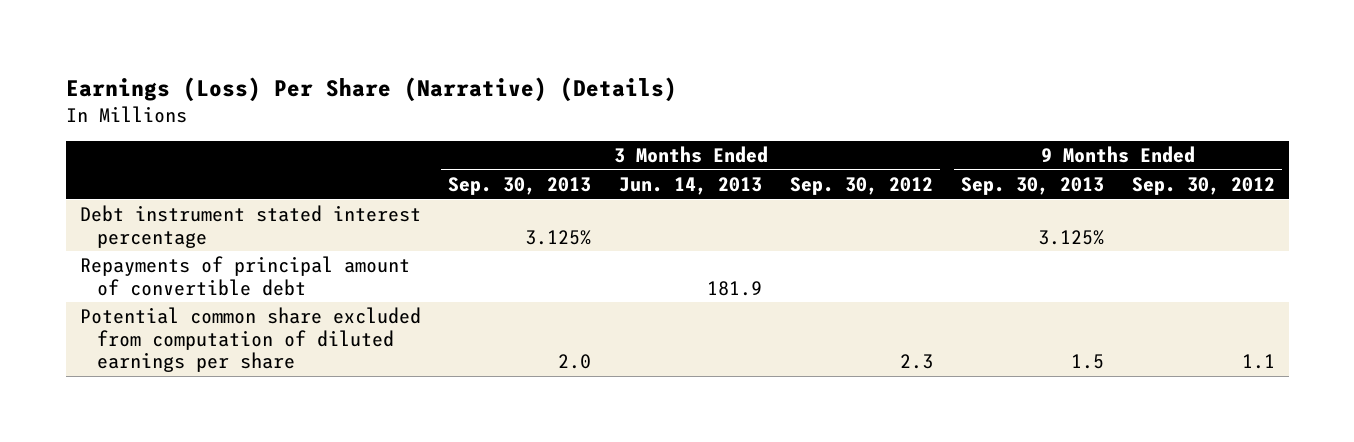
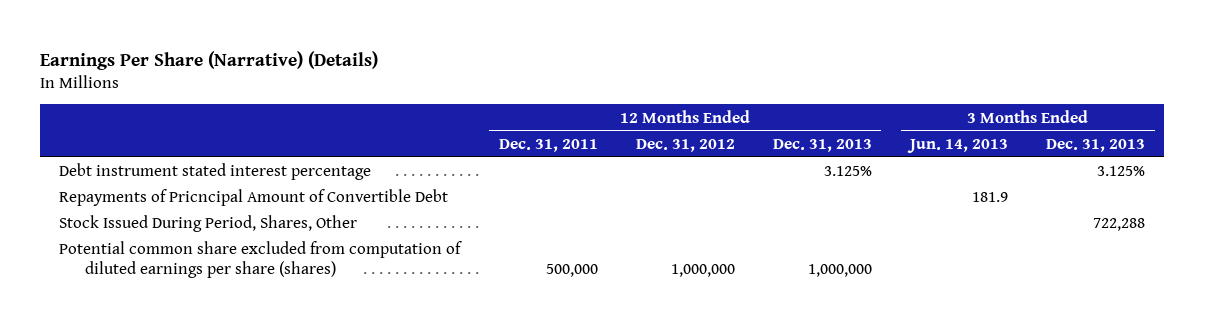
- Earnings (Loss) Per Share (Narrative) (Details)
+ Earnings Per Share (Narrative) (Details)
- | 3 Months Ended Sep. 30, 2013 | 3 Months Ended Jun. 14, 2013 | 3 Months Ended Sep. 30, 2012 | 9 Months Ended Sep. 30, 2013 | 9 Months Ended Sep. 30, 2012
+ | 12 Months Ended Dec. 31, 2011 | 12 Months Ended Dec. 31, 2012 | 12 Months Ended Dec. 31, 2013 | 3 Months Ended Jun. 14, 2013 | 3 Months Ended Dec. 31, 2013
- Repayments of principal amount of convertible debt | | 181.9 | | |
- Potential common share excluded from computation of diluted earnings per share | 2.0 | | 2.3 | 1.5 | 1.1
+ Repayments of Pricncipal Amount of Convertible Debt | | | | 181.9 |
+ Stock Issued During Period, Shares, Other | | | | | 722,288
+ Potential common share excluded from computation of diluted earnings per share (shares) | 500,000 | 1,000,000 | 1,000,000 | |

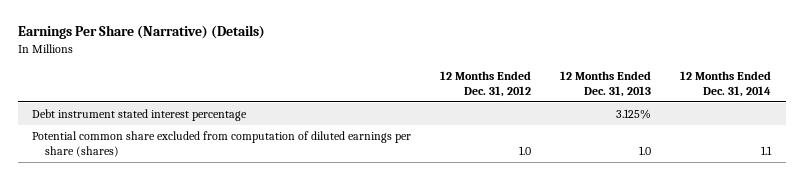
- | 12 Months Ended Dec. 31, 2011 | 12 Months Ended Dec. 31, 2012 | 12 Months Ended Dec. 31, 2013 | 3 Months Ended Jun. 14, 2013 | 3 Months Ended Dec. 31, 2013
+ | 12 Months Ended Dec. 31, 2012 | 12 Months Ended Dec. 31, 2013 | 12 Months Ended Dec. 31, 2014
- Repayments of Pricncipal Amount of Convertible Debt | | | | 181.9 |
- Stock Issued During Period, Shares, Other | | | | | 722,288
- Potential common share excluded from computation of diluted earnings per share (shares) | 500,000 | 1,000,000 | 1,000,000 | |
+ Potential common share excluded from computation of diluted earnings per share (shares) | 1.0 | 1.0 | 1.1

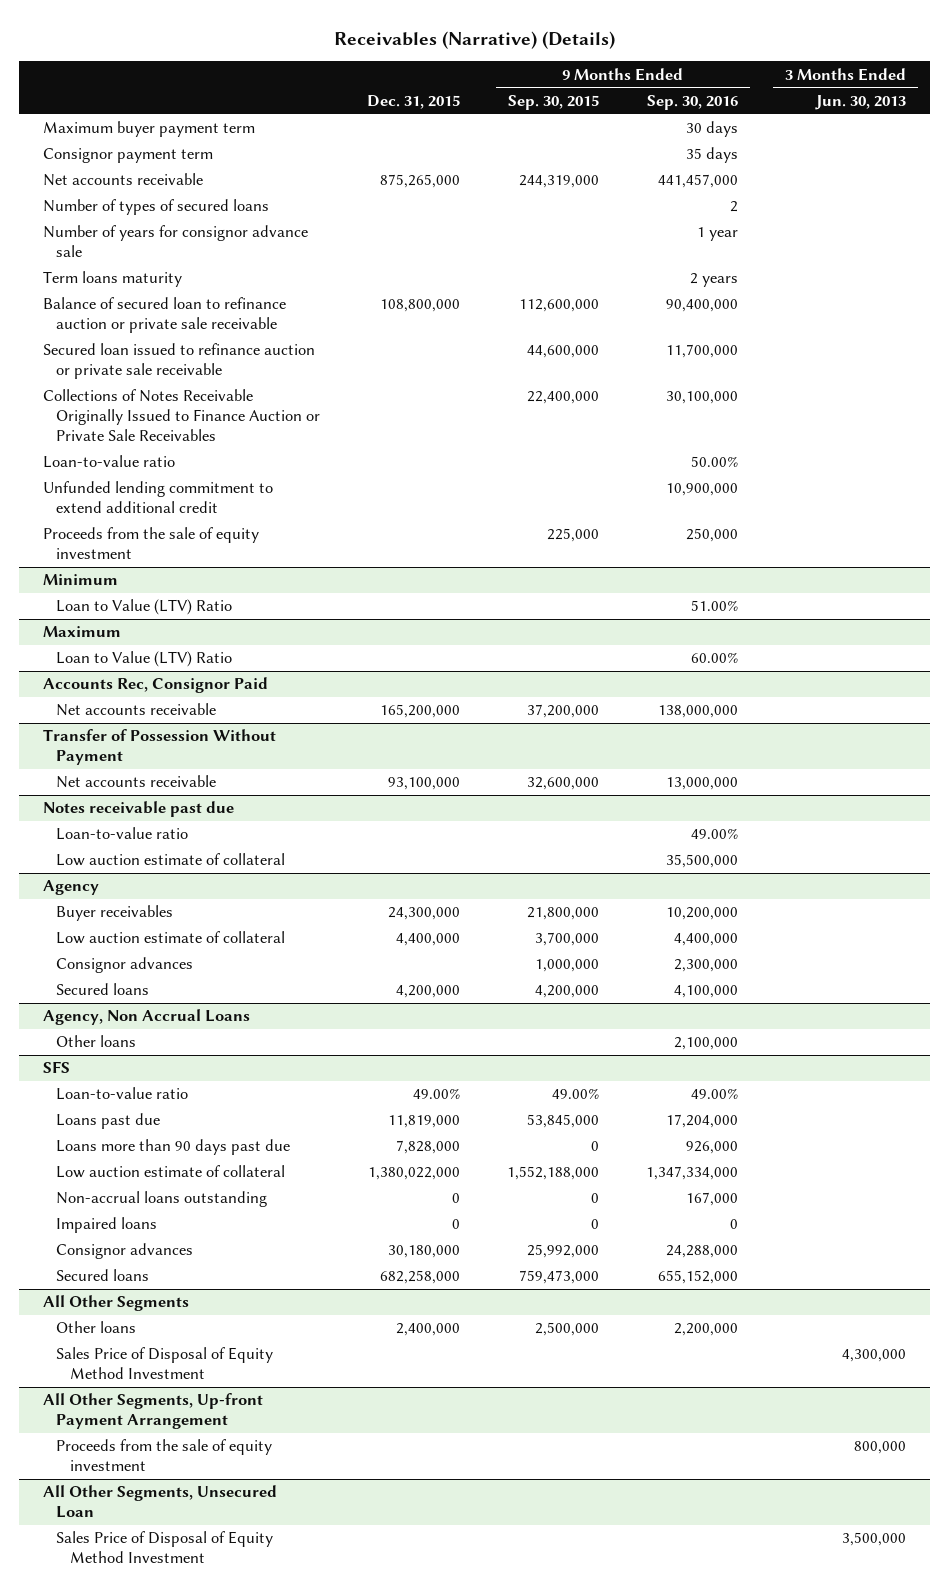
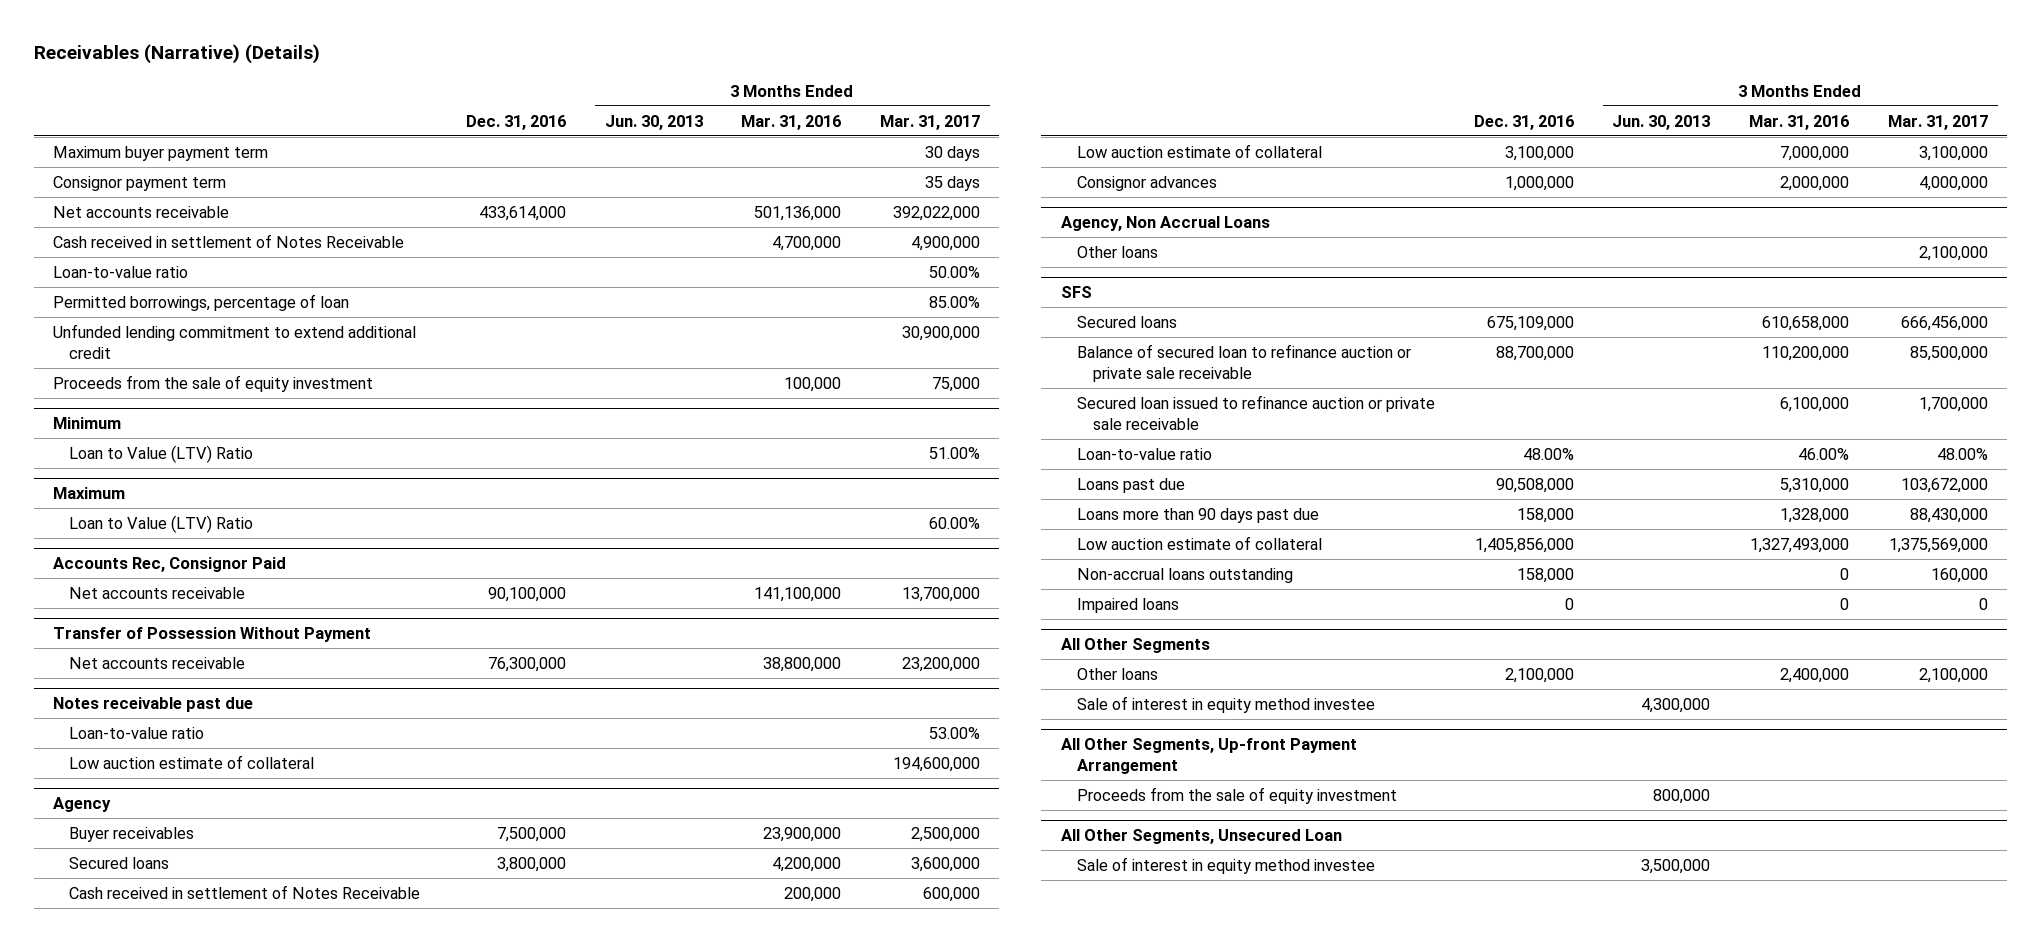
- | Dec. 31, 2015 | 9 Months Ended Sep. 30, 2015 | 9 Months Ended Sep. 30, 2016 | 3 Months Ended Jun. 30, 2013
+ | Dec. 31, 2016 | 3 Months Ended Jun. 30, 2013 | 3 Months Ended Mar. 31, 2016 | 3 Months Ended Mar. 31, 2017
- Number of types of secured loans | | | 2 |
- Number of years for consignor advance sale | | | 1 year |
- Term loans maturity | | | 2 years |
- Balance of secured loan to refinance auction or private sale receivable | 108,800,000 | 112,600,000 | 90,400,000 |
- Secured loan issued to refinance auction or private sale receivable | | 44,600,000 | 11,700,000 |
- Collections of Notes Receivable Originally Issued to Finance Auction or Private Sale Receivables | | 22,400,000 | 30,100,000 |
+ Cash received in settlement of Notes Receivable | | | 4,700,000 | 4,900,000
+ Permitted borrowings, percentage of loan | | | | 85.00%
@ Agency
moved up: Secured loans | 3,800,000 | | 4,200,000 | 3,600,000
+ Cash received in settlement of Notes Receivable | | | 200,000 | 600,000
@ SFS
moved up: Secured loans | 675,109,000 | | 610,658,000 | 666,456,000
+ Balance of secured loan to refinance auction or private sale receivable | 88,700,000 | | 110,200,000 | 85,500,000
+ Secured loan issued to refinance auction or private sale receivable | | | 6,100,000 | 1,700,000
- Consignor advances | 30,180,000 | 25,992,000 | 24,288,000 |
@ All Other Segments
- Sales Price of Disposal of Equity Method Investment | | | | 4,300,000
+ Sale of interest in equity method investee | | 4,300,000 | |
@ All Other Segments, Unsecured Loan
- Sales Price of Disposal of Equity Method Investment | | | | 3,500,000
+ Sale of interest in equity method investee | | 3,500,000 | |

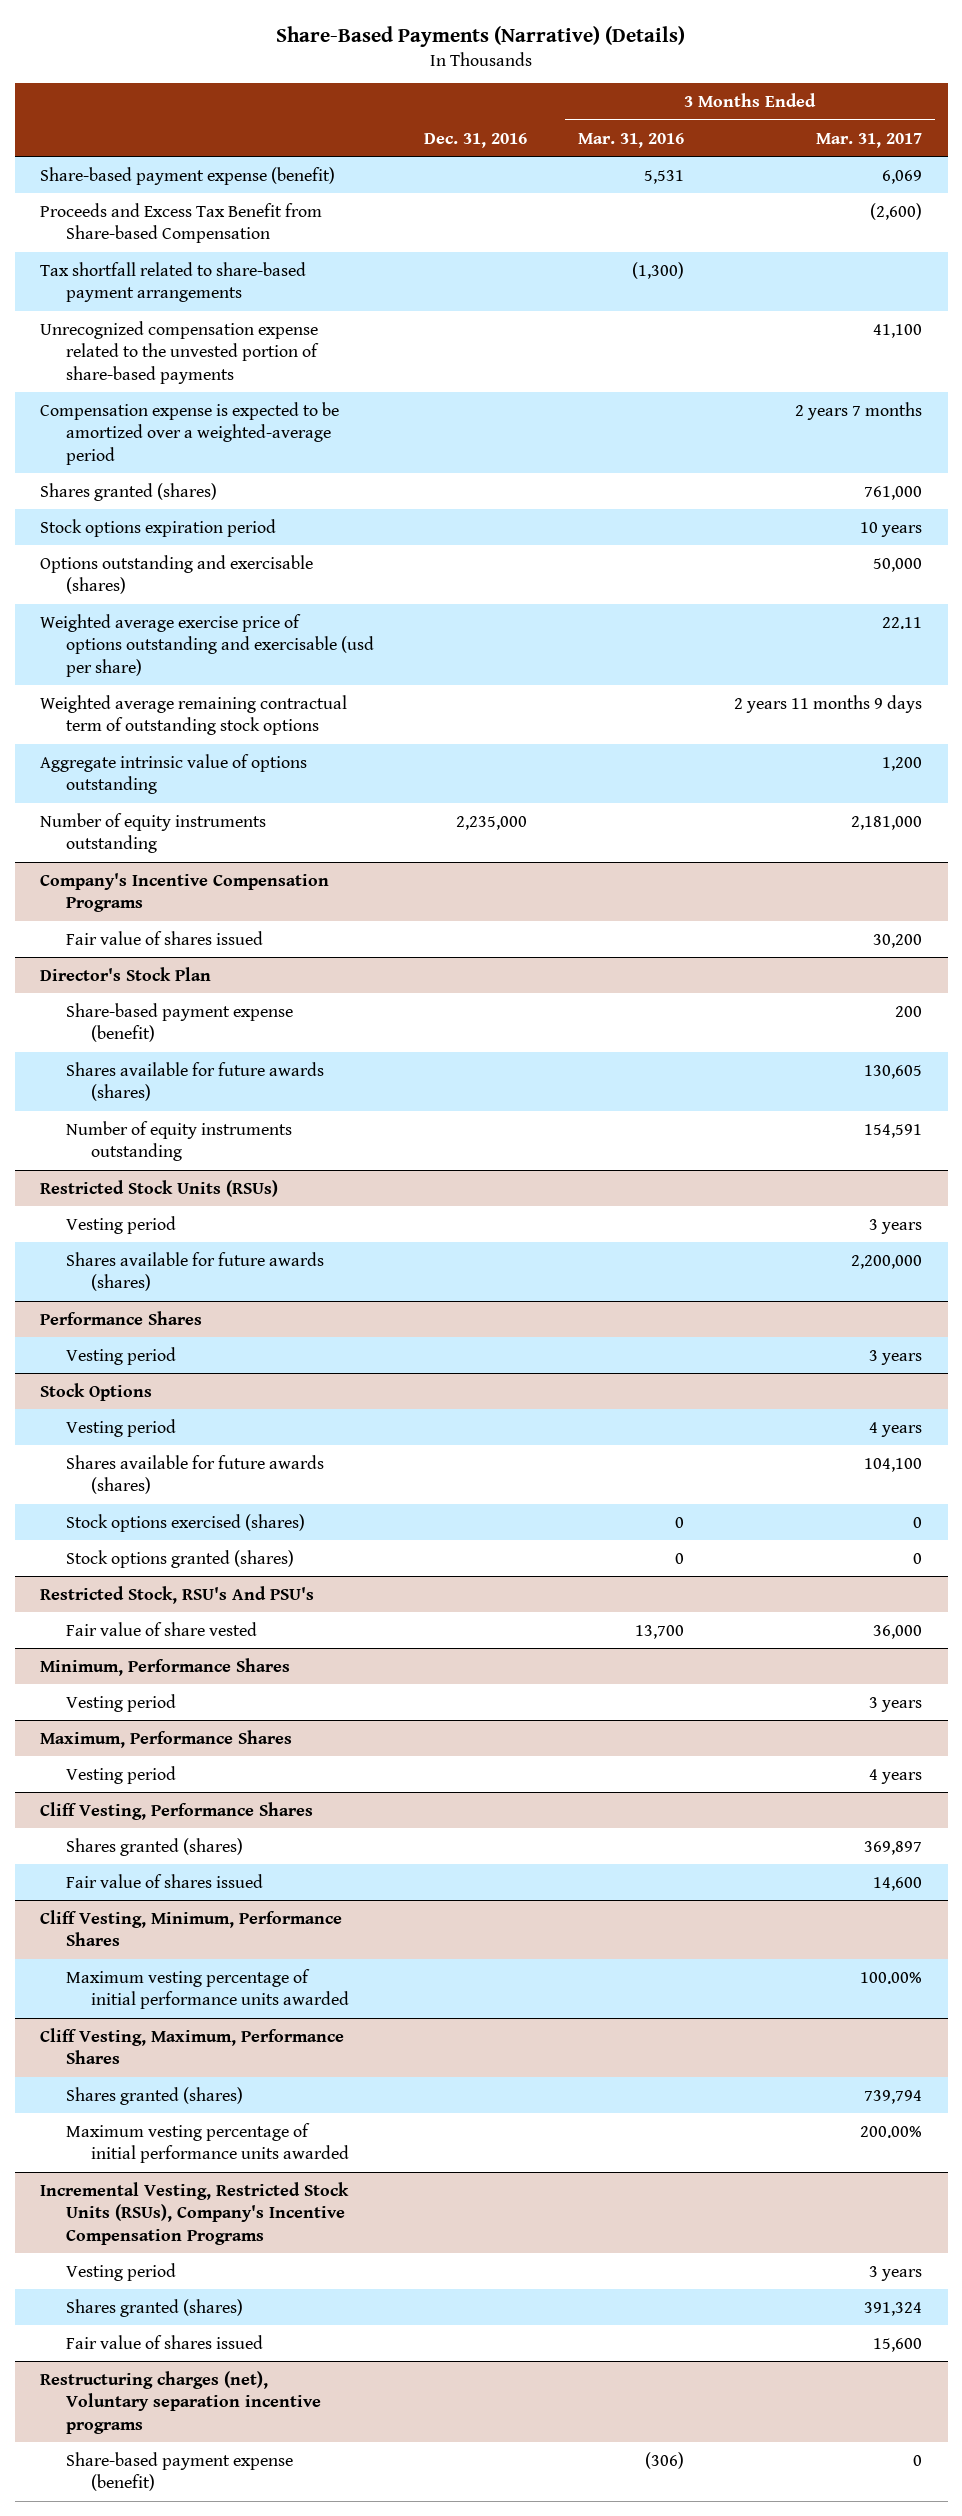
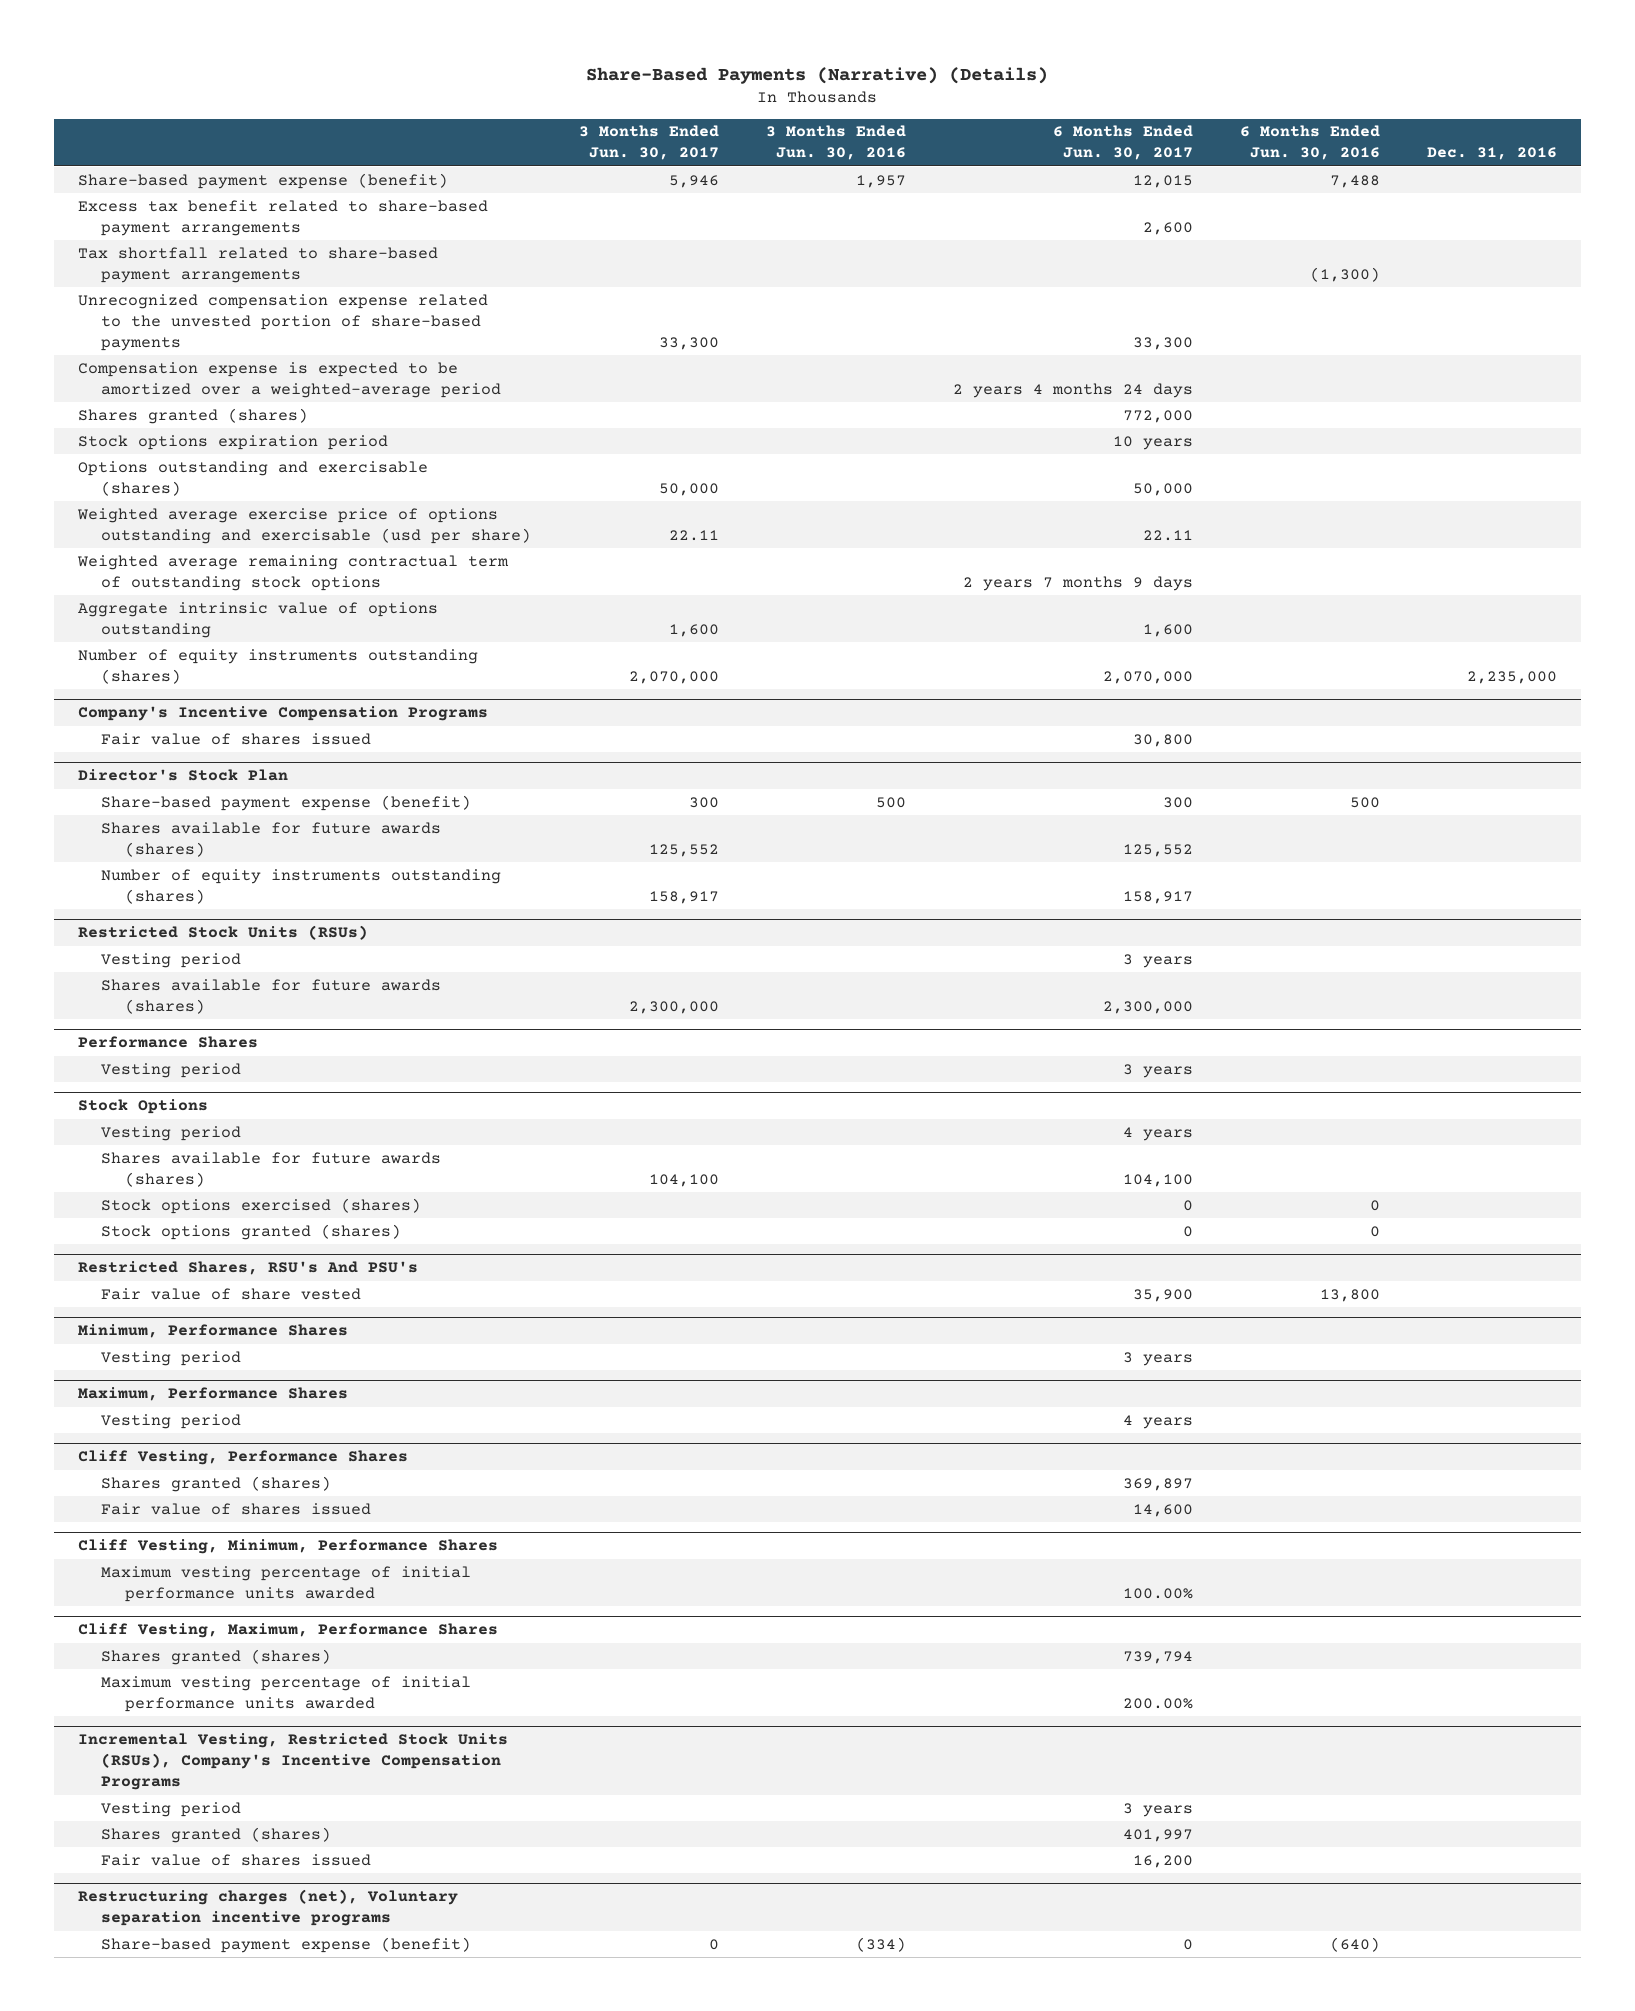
- | Dec. 31, 2016 | 3 Months Ended Mar. 31, 2016 | 3 Months Ended Mar. 31, 2017
+ | 3 Months Ended Jun. 30, 2017 | 3 Months Ended Jun. 30, 2016 | 6 Months Ended Jun. 30, 2017 | 6 Months Ended Jun. 30, 2016 | Dec. 31, 2016
- Proceeds and Excess Tax Benefit from Share-based Compensation | | | (2,600)
+ Excess tax benefit related to share-based payment arrangements | | | 2,600 | |
- Number of equity instruments outstanding | 2,235,000 | | 2,181,000
+ Number of equity instruments outstanding (shares) | 2,070,000 | | 2,070,000 | | 2,235,000
@ Director's Stock Plan
- Number of equity instruments outstanding | | | 154,591
+ Number of equity instruments outstanding (shares) | 158,917 | | 158,917 | |
- Restricted Stock, RSU's And PSU's
+ Restricted Shares, RSU's And PSU's

